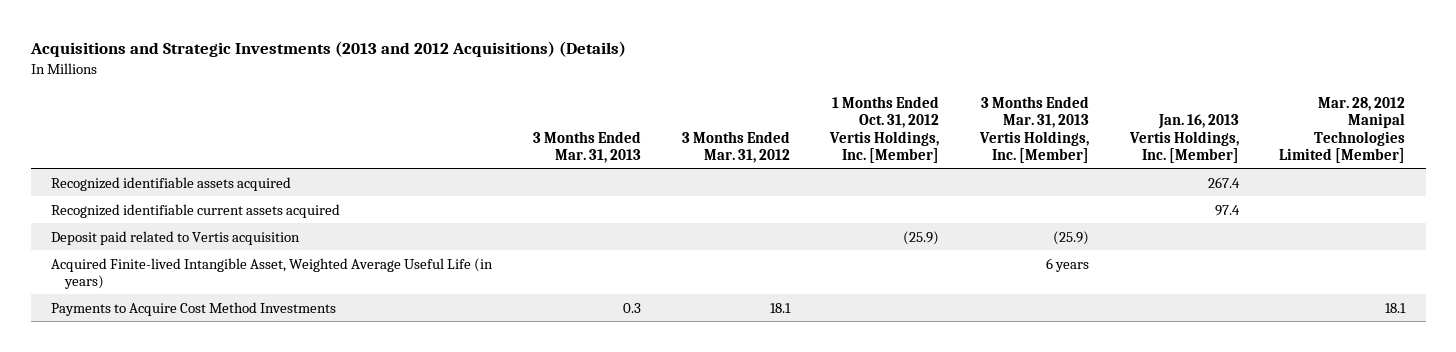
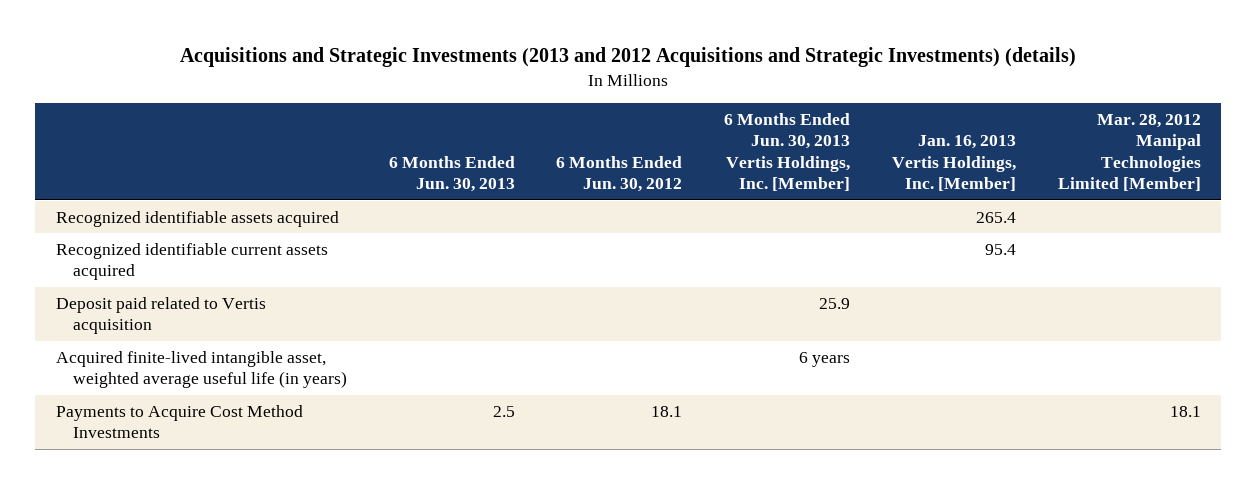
- Acquisitions and Strategic Investments (2013 and 2012 Acquisitions) (Details)
+ Acquisitions and Strategic Investments (2013 and 2012 Acquisitions and Strategic Investments) (details)
- | 3 Months Ended Mar. 31, 2013 | 3 Months Ended Mar. 31, 2012 | 1 Months Ended Oct. 31, 2012 Vertis Holdings, Inc. [Member] | 3 Months Ended Mar. 31, 2013 Vertis Holdings, Inc. [Member] | Jan. 16, 2013 Vertis Holdings, Inc. [Member] | Mar. 28, 2012 Manipal Technologies Limited [Member]
+ | 6 Months Ended Jun. 30, 2013 | 6 Months Ended Jun. 30, 2012 | 6 Months Ended Jun. 30, 2013 Vertis Holdings, Inc. [Member] | Jan. 16, 2013 Vertis Holdings, Inc. [Member] | Mar. 28, 2012 Manipal Technologies Limited [Member]
- Recognized identifiable assets acquired | | | | | 267.4 |
- Recognized identifiable current assets acquired | | | | | 97.4 |
+ Recognized identifiable assets acquired | | | | 265.4 |
+ Recognized identifiable current assets acquired | | | | 95.4 |
- Acquired Finite-lived Intangible Asset, Weighted Average Useful Life (in years) | | | | 6 years | |
+ Acquired finite-lived intangible asset, weighted average useful life (in years) | | | 6 years | |

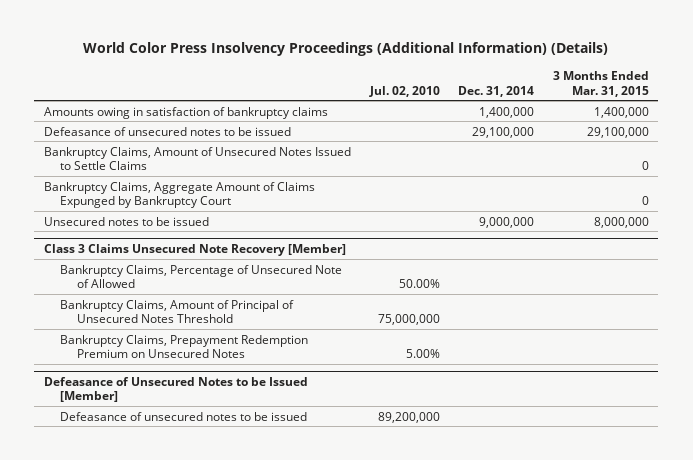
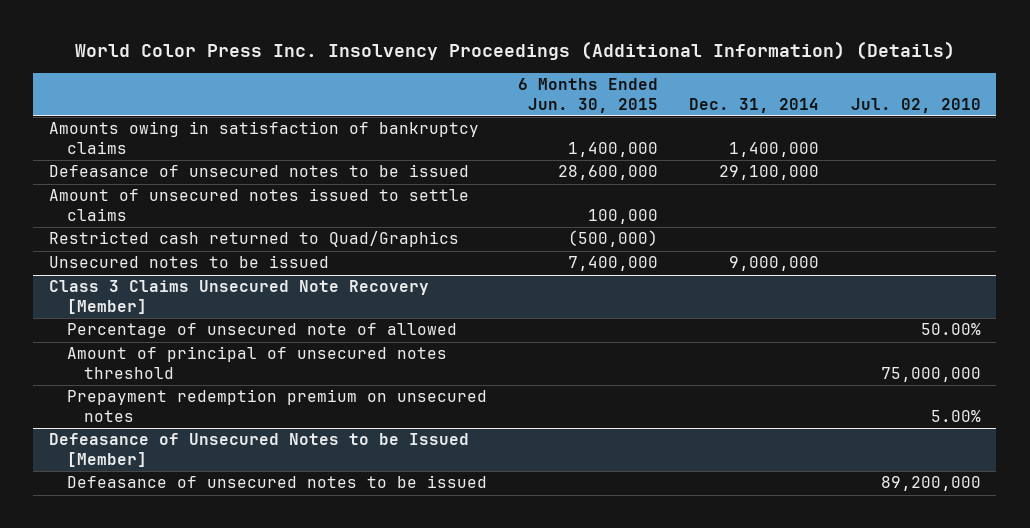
- World Color Press Insolvency Proceedings (Additional Information) (Details)
+ World Color Press Inc. Insolvency Proceedings (Additional Information) (Details)
- | Jul. 02, 2010 | Dec. 31, 2014 | 3 Months Ended Mar. 31, 2015
+ | 6 Months Ended Jun. 30, 2015 | Dec. 31, 2014 | Jul. 02, 2010
- Bankruptcy Claims, Amount of Unsecured Notes Issued to Settle Claims | | | 0
- Bankruptcy Claims, Aggregate Amount of Claims Expunged by Bankruptcy Court | | | 0
+ Amount of unsecured notes issued to settle claims | 100,000 | |
+ Restricted cash returned to Quad/Graphics | (500,000) | |
@ Class 3 Claims Unsecured Note Recovery [Member]
- Bankruptcy Claims, Percentage of Unsecured Note of Allowed | 50.00% | |
- Bankruptcy Claims, Amount of Principal of Unsecured Notes Threshold | 75,000,000 | |
- Bankruptcy Claims, Prepayment Redemption Premium on Unsecured Notes | 5.00% | |
+ Percentage of unsecured note of allowed | | | 50.00%
+ Amount of principal of unsecured notes threshold | | | 75,000,000
+ Prepayment redemption premium on unsecured notes | | | 5.00%

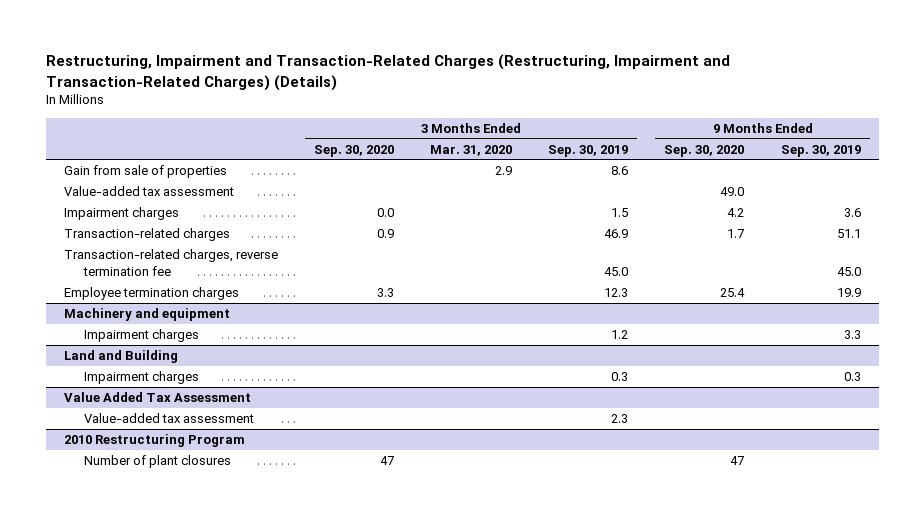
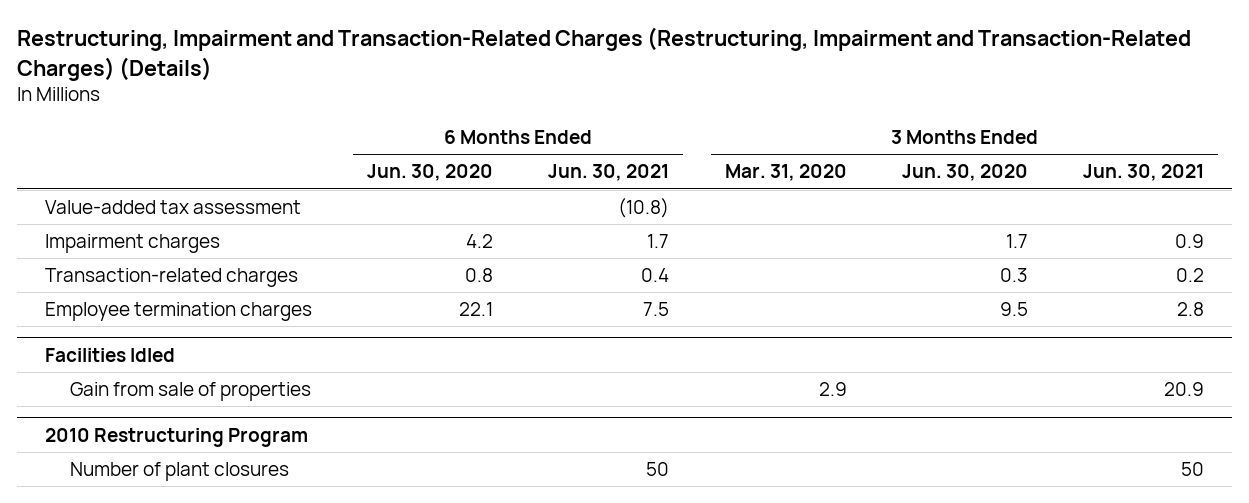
- | 3 Months Ended Sep. 30, 2020 | 3 Months Ended Mar. 31, 2020 | 3 Months Ended Sep. 30, 2019 | 9 Months Ended Sep. 30, 2020 | 9 Months Ended Sep. 30, 2019
+ | 6 Months Ended Jun. 30, 2020 | 6 Months Ended Jun. 30, 2021 | 3 Months Ended Mar. 31, 2020 | 3 Months Ended Jun. 30, 2020 | 3 Months Ended Jun. 30, 2021
- Gain from sale of properties | | 2.9 | 8.6 | |
- Transaction-related charges, reverse termination fee | | | 45.0 | | 45.0
- Machinery and equipment
- Impairment charges | | | 1.2 | | 3.3
- Land and Building
- Impairment charges | | | 0.3 | | 0.3
- Value Added Tax Assessment
- Value-added tax assessment | | | 2.3 | |
+ Facilities Idled
+ Gain from sale of properties | | | 2.9 | | 20.9

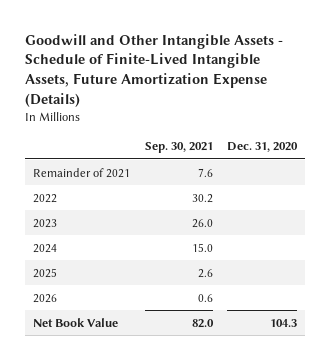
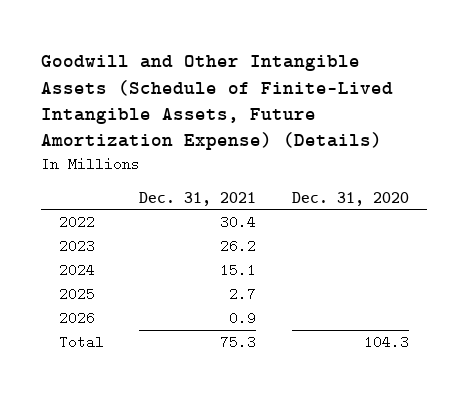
- Goodwill and Other Intangible Assets - Schedule of Finite-Lived Intangible Assets, Future Amortization Expense (Details)
+ Goodwill and Other Intangible Assets (Schedule of Finite-Lived Intangible Assets, Future Amortization Expense) (Details)
- | Sep. 30, 2021 | Dec. 31, 2020
+ | Dec. 31, 2021 | Dec. 31, 2020
- Remainder of 2021 | 7.6 |
- Net Book Value | 82.0 | 104.3
+ Total | 75.3 | 104.3

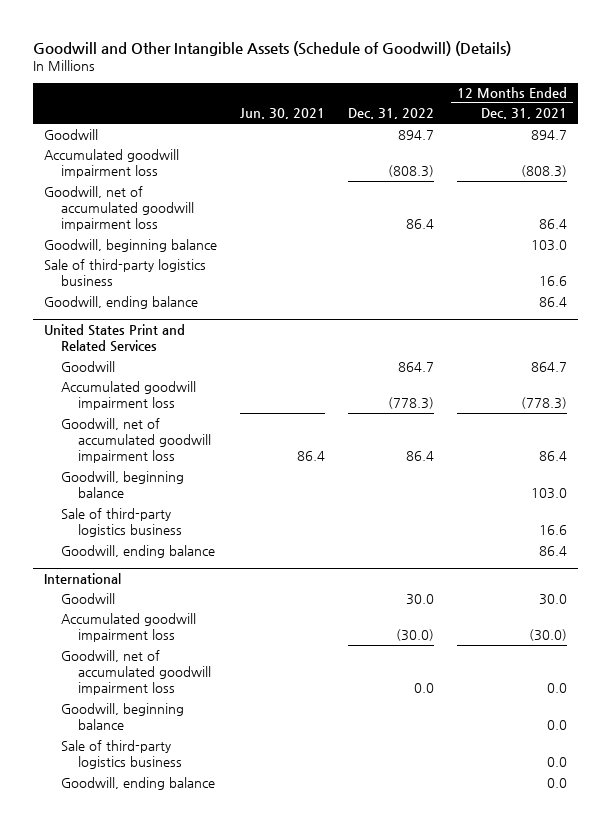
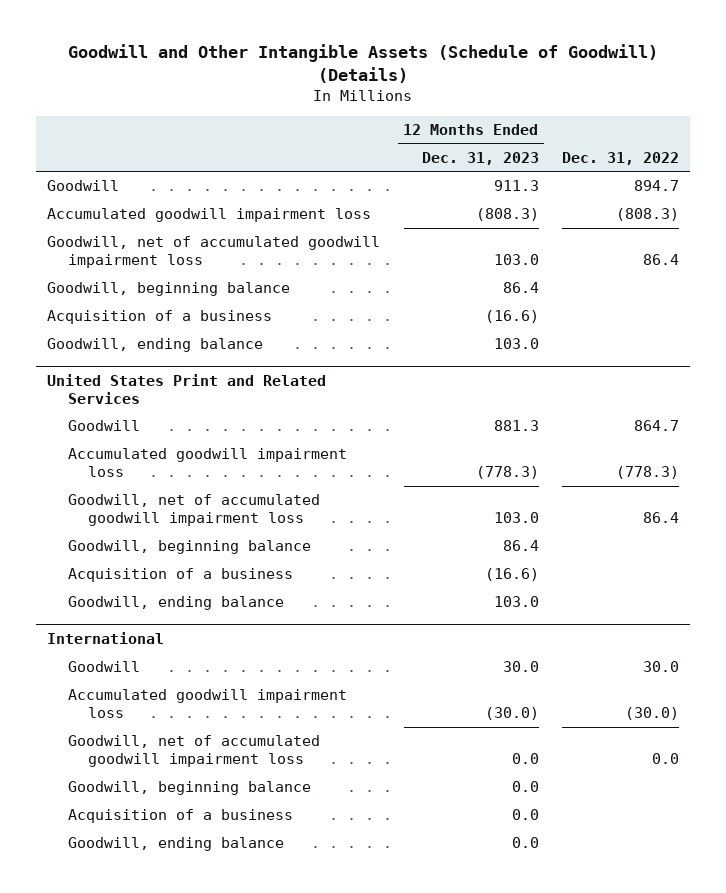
- | Jun. 30, 2021 | Dec. 31, 2022 | 12 Months Ended Dec. 31, 2021
+ | 12 Months Ended Dec. 31, 2023 | Dec. 31, 2022
- Sale of third-party logistics business | | | 16.6
+ Acquisition of a business | (16.6) |
@ United States Print and Related Services
- Sale of third-party logistics business | | | 16.6
+ Acquisition of a business | (16.6) |
@ International
- Sale of third-party logistics business | | | 0.0
+ Acquisition of a business | 0.0 |

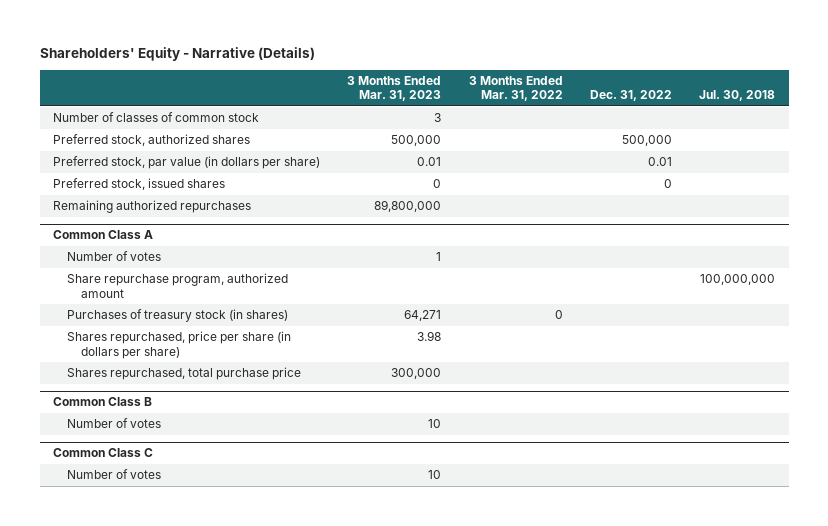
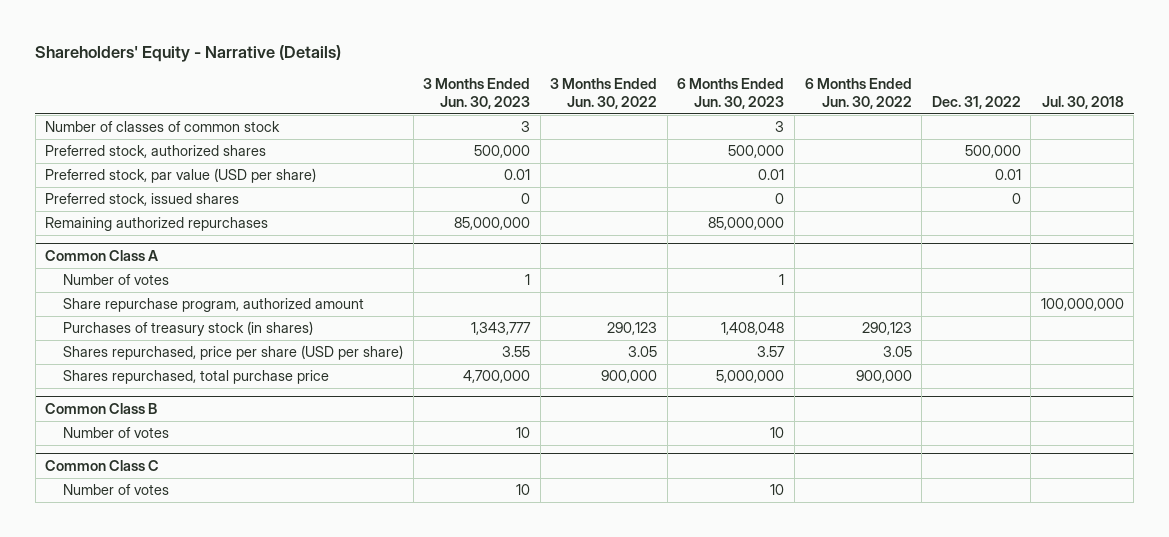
- | 3 Months Ended Mar. 31, 2023 | 3 Months Ended Mar. 31, 2022 | Dec. 31, 2022 | Jul. 30, 2018
+ | 3 Months Ended Jun. 30, 2023 | 3 Months Ended Jun. 30, 2022 | 6 Months Ended Jun. 30, 2023 | 6 Months Ended Jun. 30, 2022 | Dec. 31, 2022 | Jul. 30, 2018
- Preferred stock, par value (in dollars per share) | 0.01 | | 0.01 |
+ Preferred stock, par value (USD per share) | 0.01 | | 0.01 | | 0.01 |
@ Common Class A
- Shares repurchased, price per share (in dollars per share) | 3.98 | | |
+ Shares repurchased, price per share (USD per share) | 3.55 | 3.05 | 3.57 | 3.05 | |

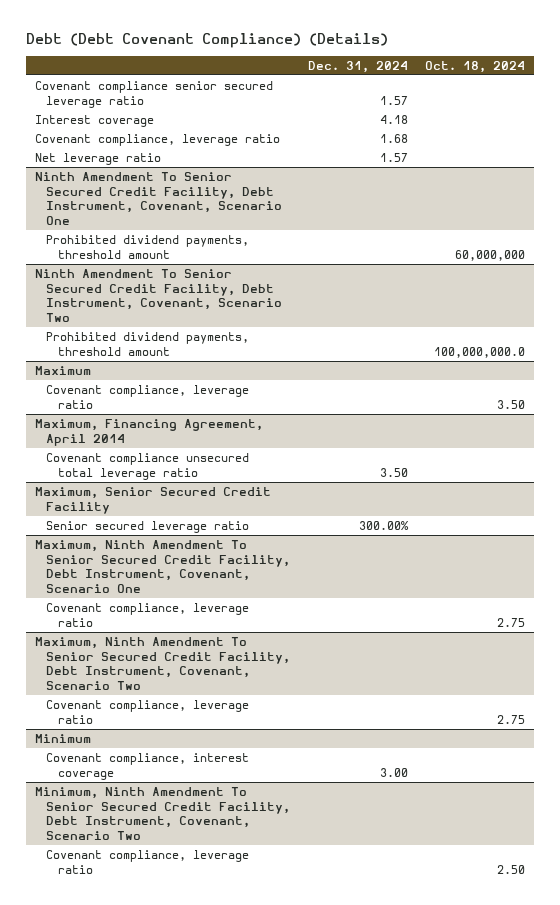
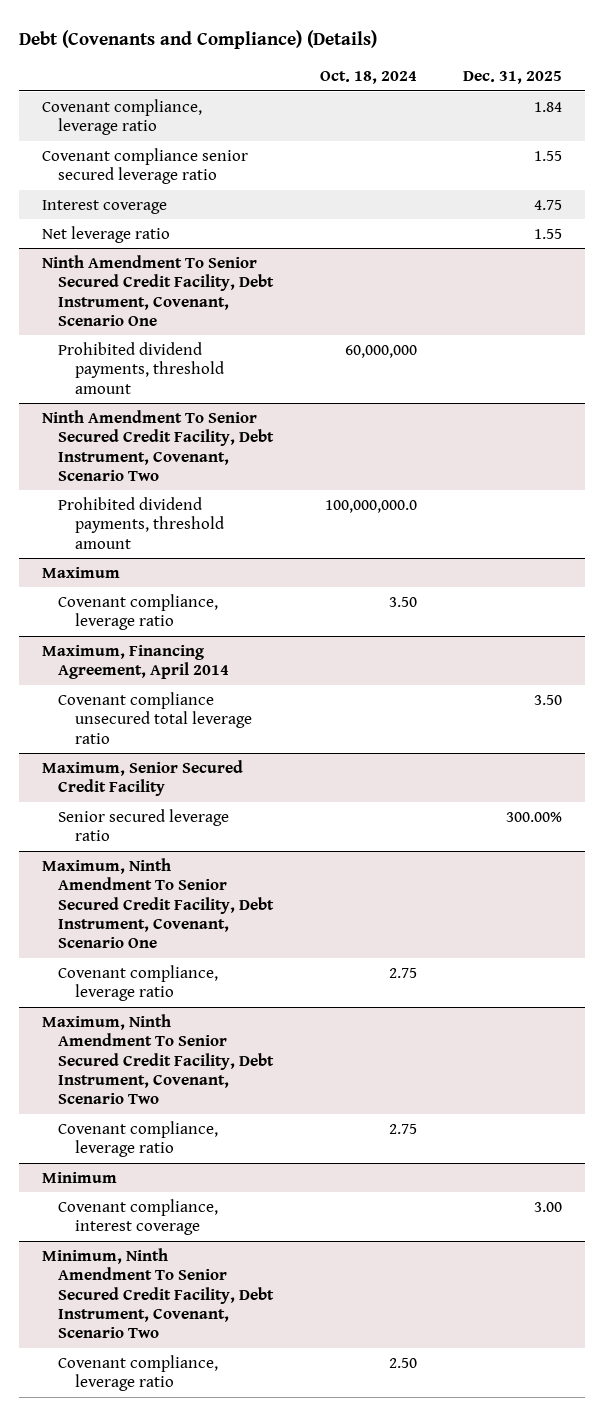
- Debt (Debt Covenant Compliance) (Details)
+ Debt (Covenants and Compliance) (Details)
- | Dec. 31, 2024 | Oct. 18, 2024
+ | Oct. 18, 2024 | Dec. 31, 2025
moved up: Covenant compliance, leverage ratio | | 1.84

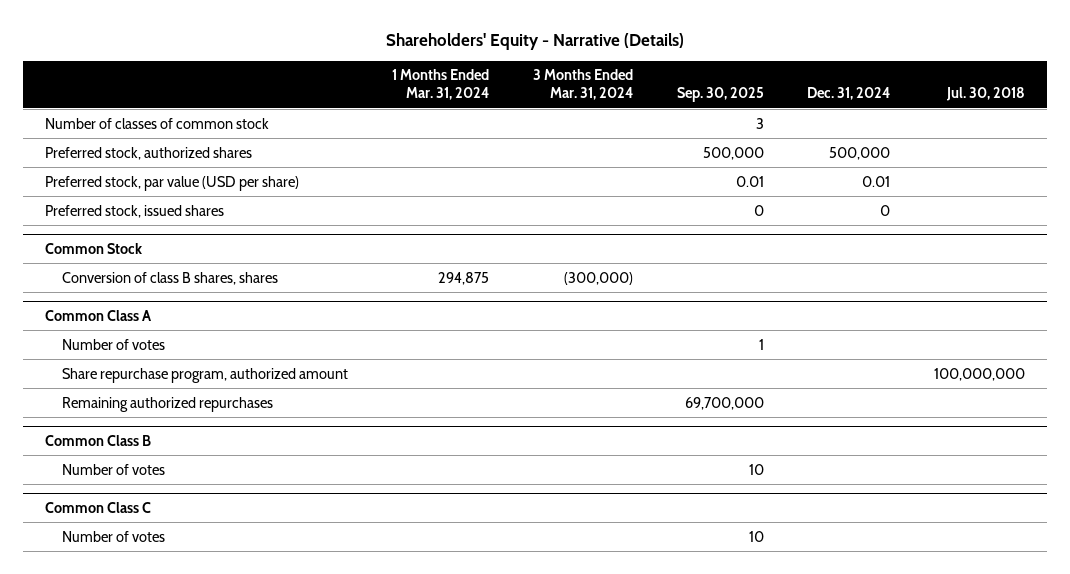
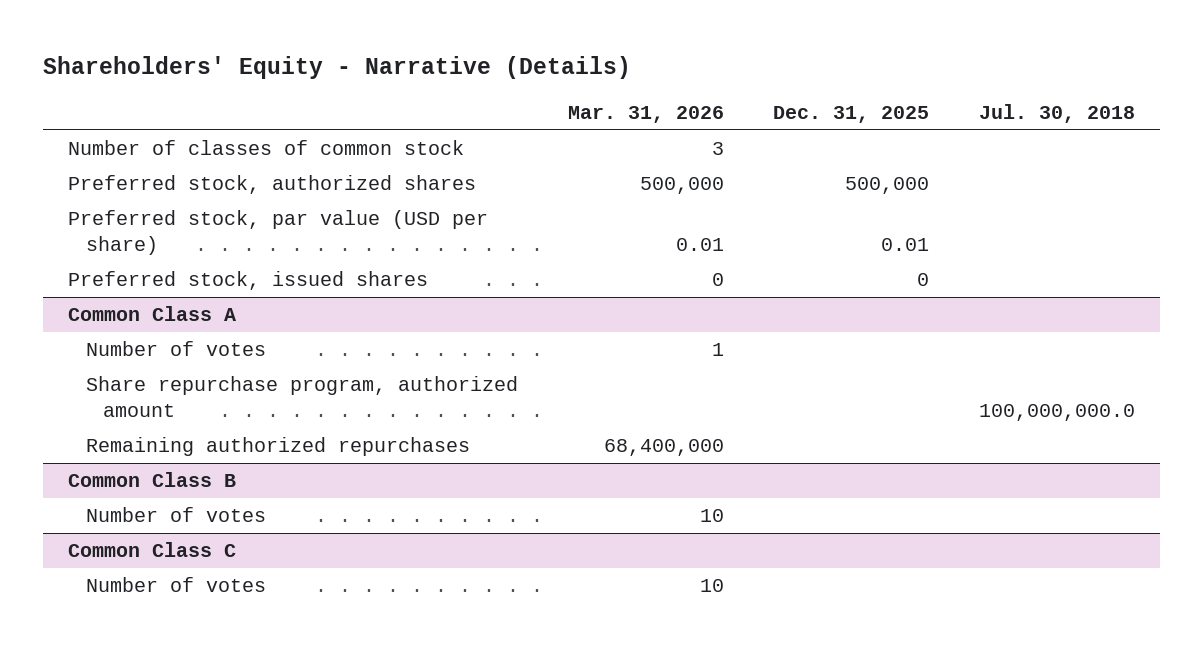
- | 1 Months Ended Mar. 31, 2024 | 3 Months Ended Mar. 31, 2024 | Sep. 30, 2025 | Dec. 31, 2024 | Jul. 30, 2018
+ | Mar. 31, 2026 | Dec. 31, 2025 | Jul. 30, 2018
- Common Stock
- Conversion of class B shares, shares | 294,875 | (300,000) | | |
@ Common Class A
- Share repurchase program, authorized amount | | | | | 100,000,000
+ Share repurchase program, authorized amount | | | 100,000,000.0

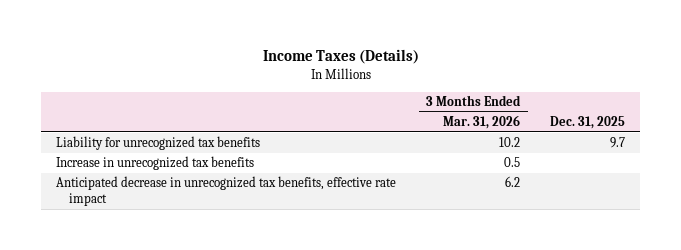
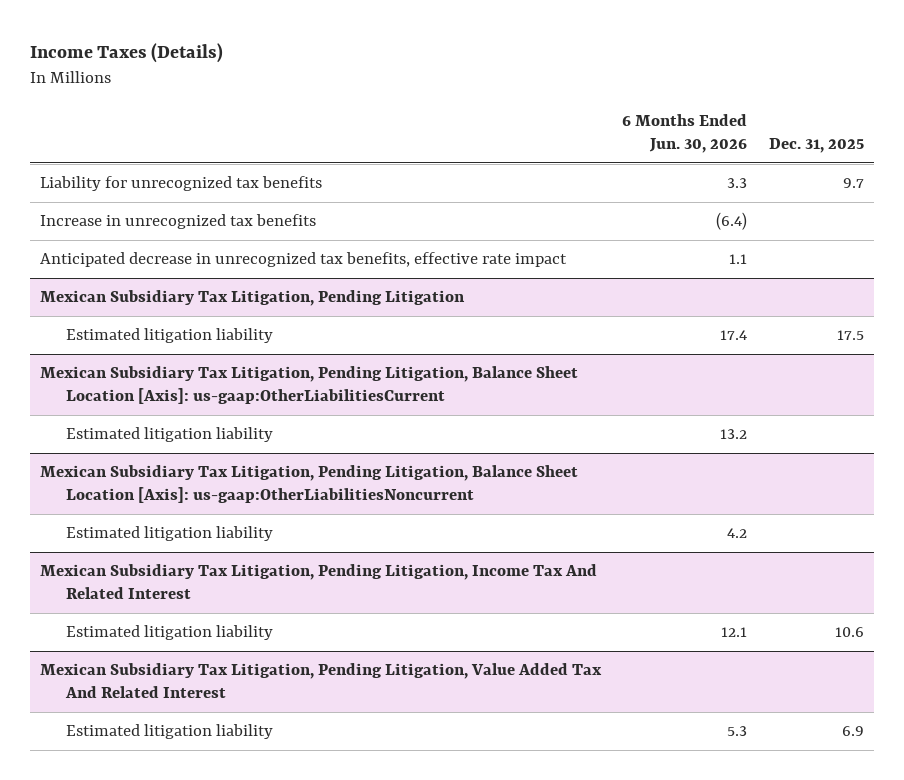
- | 3 Months Ended Mar. 31, 2026 | Dec. 31, 2025
+ | 6 Months Ended Jun. 30, 2026 | Dec. 31, 2025
+ Mexican Subsidiary Tax Litigation, Pending Litigation
+ Estimated litigation liability | 17.4 | 17.5
+ Mexican Subsidiary Tax Litigation, Pending Litigation, Balance Sheet Location [Axis]: us-gaap:OtherLiabilitiesCurrent
+ Estimated litigation liability | 13.2 |
+ Mexican Subsidiary Tax Litigation, Pending Litigation, Balance Sheet Location [Axis]: us-gaap:OtherLiabilitiesNoncurrent
+ Estimated litigation liability | 4.2 |
+ Mexican Subsidiary Tax Litigation, Pending Litigation, Income Tax And Related Interest
+ Estimated litigation liability | 12.1 | 10.6
+ Mexican Subsidiary Tax Litigation, Pending Litigation, Value Added Tax And Related Interest
+ Estimated litigation liability | 5.3 | 6.9

